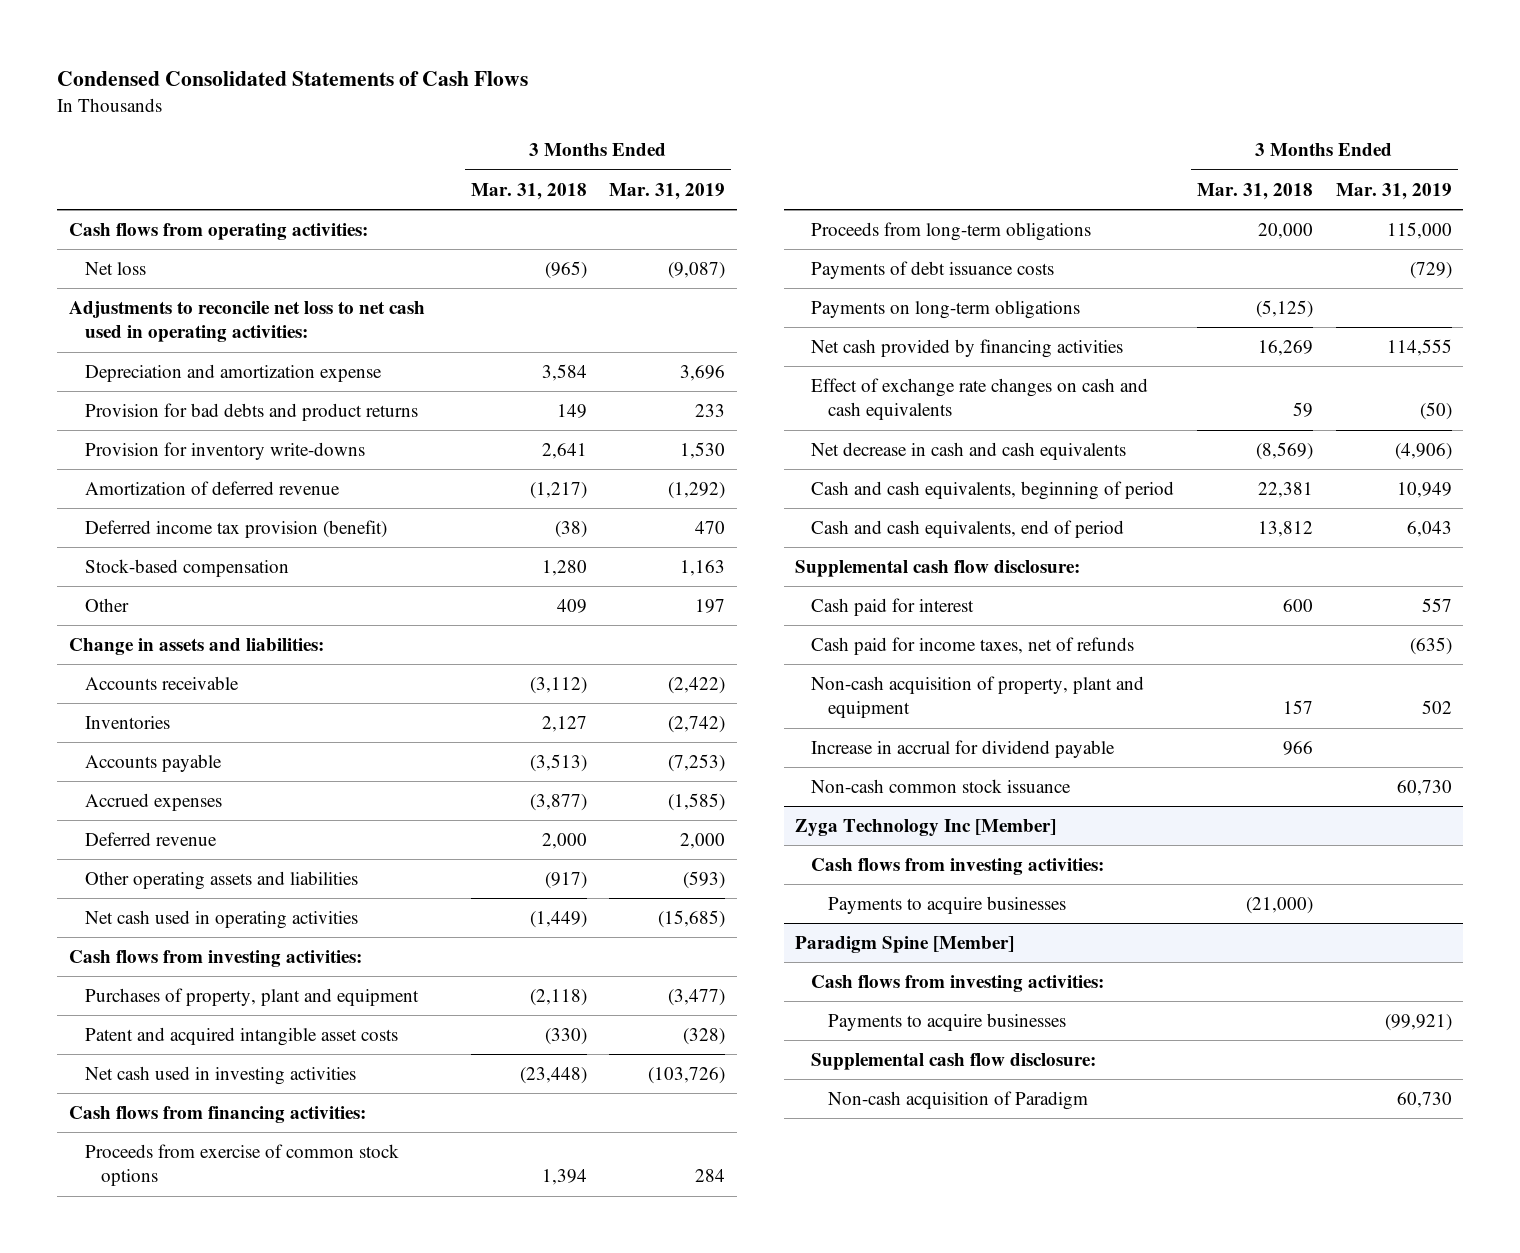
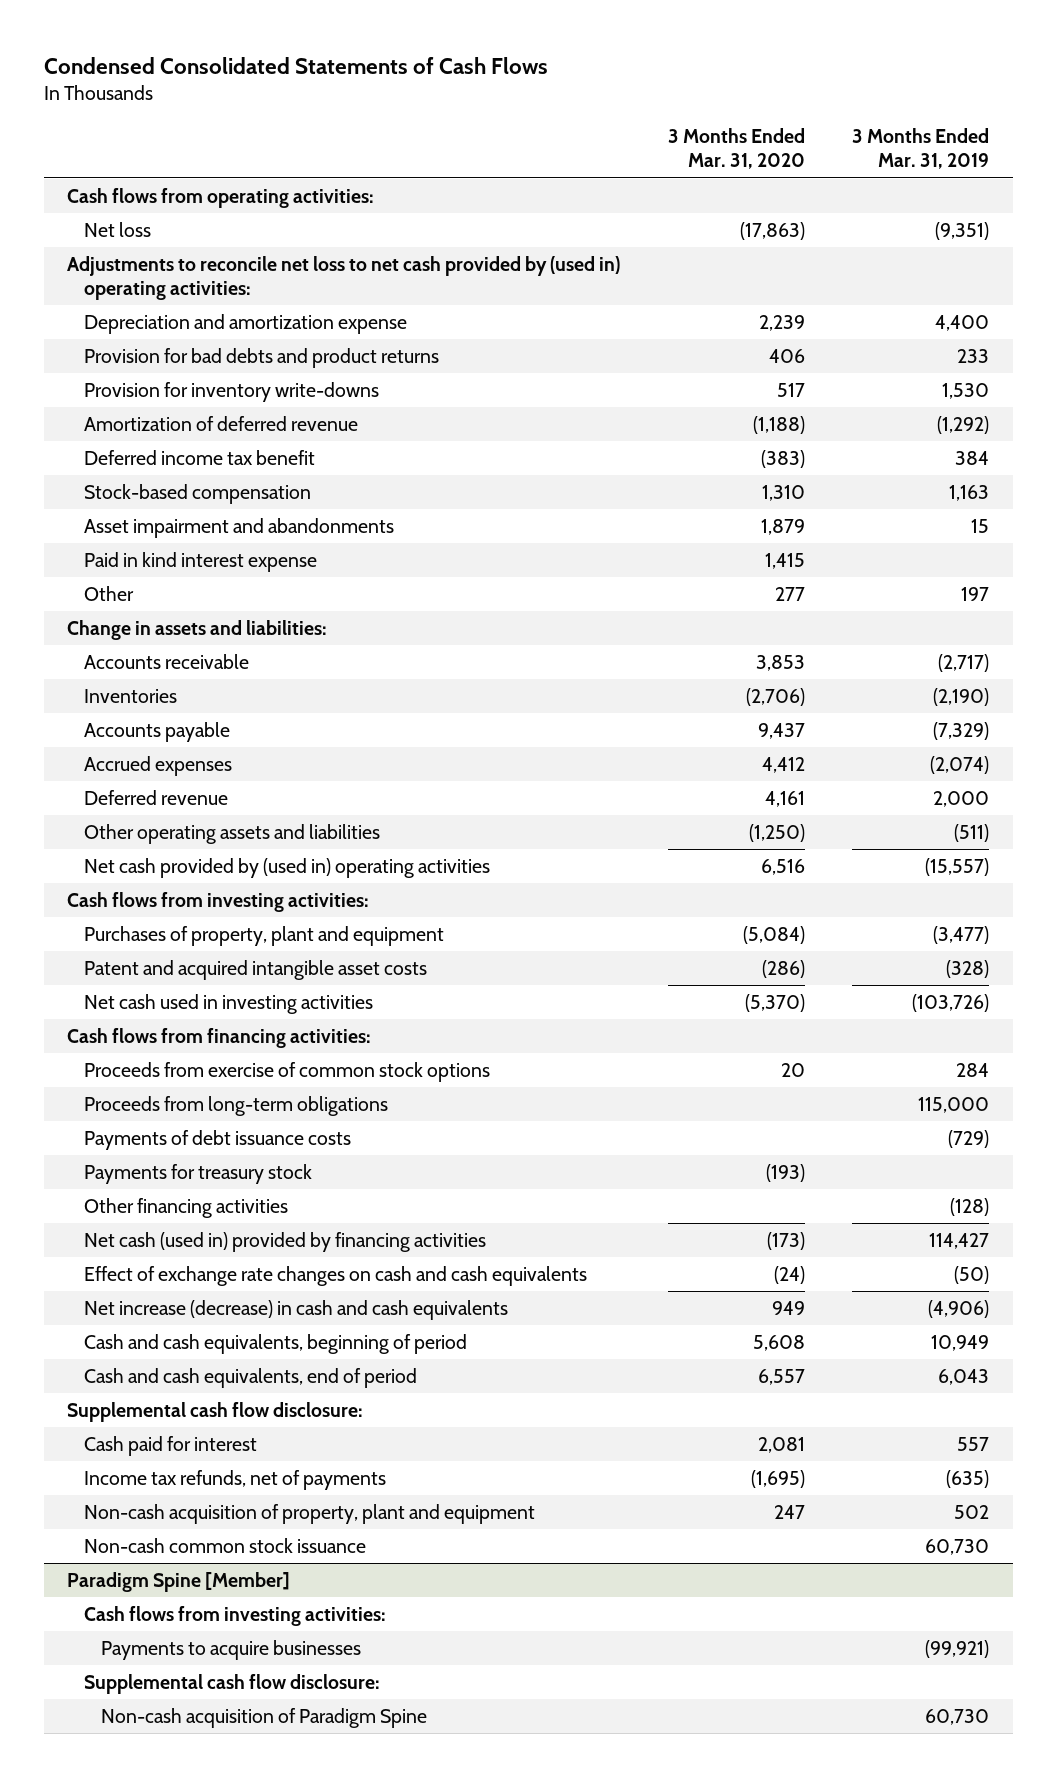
- | 3 Months Ended Mar. 31, 2018 | 3 Months Ended Mar. 31, 2019
+ | 3 Months Ended Mar. 31, 2020 | 3 Months Ended Mar. 31, 2019
- Net loss | (965) | (9,087)
- Adjustments to reconcile net loss to net cash used in operating activities:
- Depreciation and amortization expense | 3,584 | 3,696
+ Net loss | (17,863) | (9,351)
+ Adjustments to reconcile net loss to net cash provided by (used in) operating activities:
+ Depreciation and amortization expense | 2,239 | 4,400
- Deferred income tax provision (benefit) | (38) | 470
+ Deferred income tax benefit | (383) | 384
+ Asset impairment and abandonments | 1,879 | 15
+ Paid in kind interest expense | 1,415 |
- Accounts receivable | (3,112) | (2,422)
- Inventories | 2,127 | (2,742)
- Accounts payable | (3,513) | (7,253)
- Accrued expenses | (3,877) | (1,585)
+ Accounts receivable | 3,853 | (2,717)
+ Inventories | (2,706) | (2,190)
+ Accounts payable | 9,437 | (7,329)
+ Accrued expenses | 4,412 | (2,074)
- Other operating assets and liabilities | (917) | (593)
- Net cash used in operating activities | (1,449) | (15,685)
+ Other operating assets and liabilities | (1,250) | (511)
+ Net cash provided by (used in) operating activities | 6,516 | (15,557)
- Payments on long-term obligations | (5,125) |
- Net cash provided by financing activities | 16,269 | 114,555
+ Payments for treasury stock | (193) |
+ Other financing activities | | (128)
+ Net cash (used in) provided by financing activities | (173) | 114,427
- Net decrease in cash and cash equivalents | (8,569) | (4,906)
+ Net increase (decrease) in cash and cash equivalents | 949 | (4,906)
- Cash paid for income taxes, net of refunds | | (635)
+ Income tax refunds, net of payments | (1,695) | (635)
- Increase in accrual for dividend payable | 966 |
- Zyga Technology Inc [Member]
- Cash flows from investing activities:
- Payments to acquire businesses | (21,000) |
@ Paradigm Spine [Member]
- Non-cash acquisition of Paradigm | | 60,730
+ Non-cash acquisition of Paradigm Spine | | 60,730

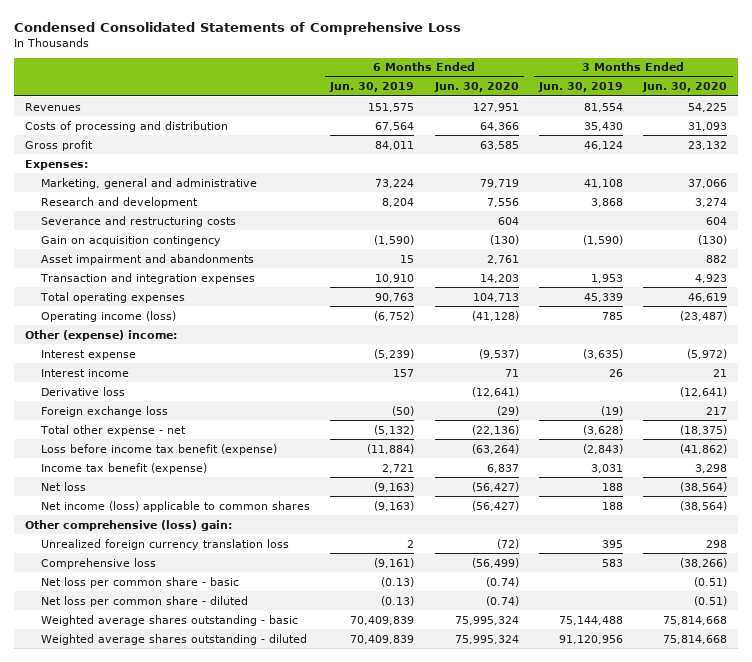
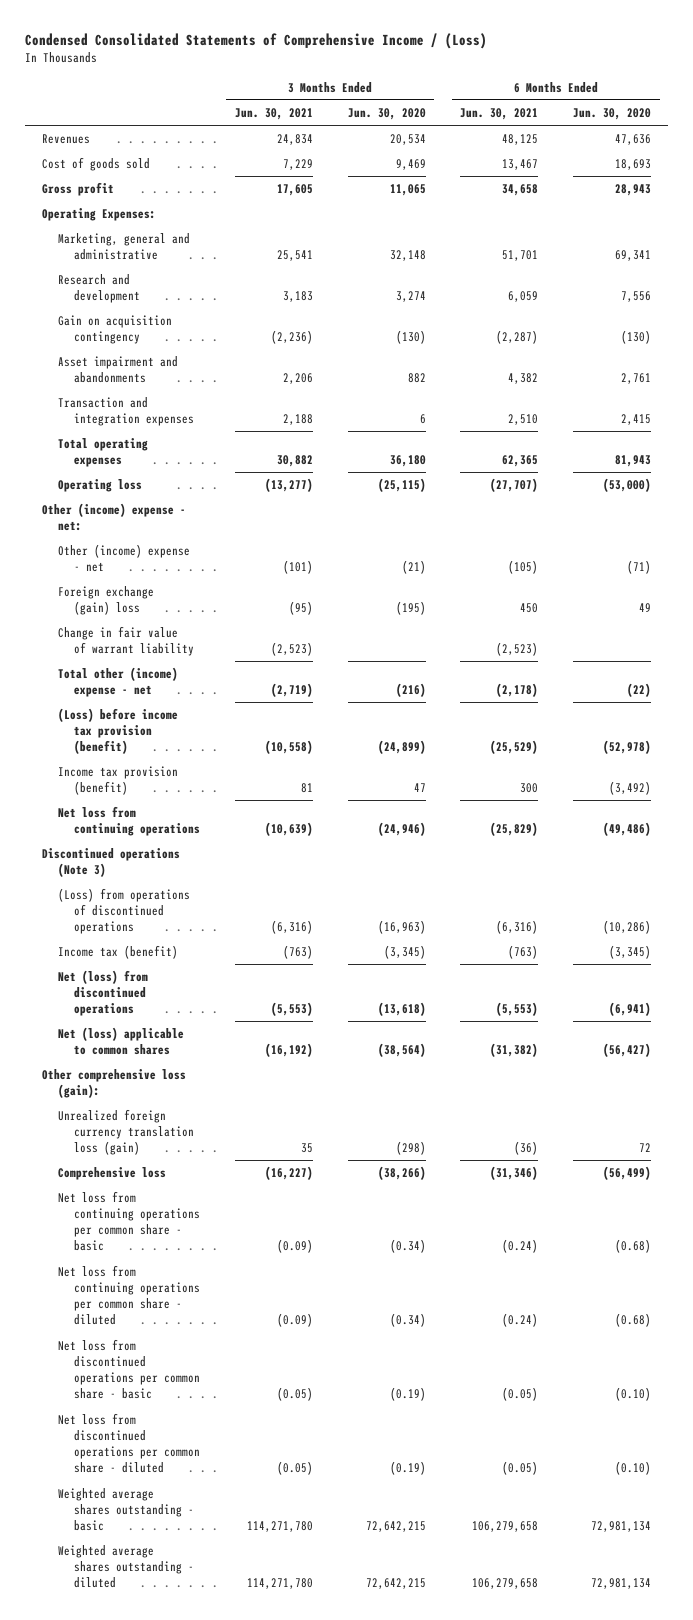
- Condensed Consolidated Statements of Comprehensive Loss
+ Condensed Consolidated Statements of Comprehensive Income / (Loss)
- | 6 Months Ended Jun. 30, 2019 | 6 Months Ended Jun. 30, 2020 | 3 Months Ended Jun. 30, 2019 | 3 Months Ended Jun. 30, 2020
+ | 3 Months Ended Jun. 30, 2021 | 3 Months Ended Jun. 30, 2020 | 6 Months Ended Jun. 30, 2021 | 6 Months Ended Jun. 30, 2020
- Revenues | 151,575 | 127,951 | 81,554 | 54,225
- Costs of processing and distribution | 67,564 | 64,366 | 35,430 | 31,093
- Gross profit | 84,011 | 63,585 | 46,124 | 23,132
- Expenses:
- Marketing, general and administrative | 73,224 | 79,719 | 41,108 | 37,066
+ Revenues | 24,834 | 20,534 | 48,125 | 47,636
+ Cost of goods sold | 7,229 | 9,469 | 13,467 | 18,693
+ Gross profit | 17,605 | 11,065 | 34,658 | 28,943
+ Operating Expenses:
+ Marketing, general and administrative | 25,541 | 32,148 | 51,701 | 69,341
- Severance and restructuring costs | | 604 | | 604
- Transaction and integration expenses | 10,910 | 14,203 | 1,953 | 4,923
- Total operating expenses | 90,763 | 104,713 | 45,339 | 46,619
- Operating income (loss) | (6,752) | (41,128) | 785 | (23,487)
- Other (expense) income:
- Interest expense | (5,239) | (9,537) | (3,635) | (5,972)
- Interest income | 157 | 71 | 26 | 21
- Derivative loss | | (12,641) | | (12,641)
- Foreign exchange loss | (50) | (29) | (19) | 217
- Total other expense - net | (5,132) | (22,136) | (3,628) | (18,375)
- Loss before income tax benefit (expense) | (11,884) | (63,264) | (2,843) | (41,862)
- Income tax benefit (expense) | 2,721 | 6,837 | 3,031 | 3,298
- Net loss | (9,163) | (56,427) | 188 | (38,564)
- Net income (loss) applicable to common shares | (9,163) | (56,427) | 188 | (38,564)
- Other comprehensive (loss) gain:
- Unrealized foreign currency translation loss | 2 | (72) | 395 | 298
+ Transaction and integration expenses | 2,188 | 6 | 2,510 | 2,415
+ Total operating expenses | 30,882 | 36,180 | 62,365 | 81,943
+ Operating loss | (13,277) | (25,115) | (27,707) | (53,000)
+ Other (income) expense - net:
+ Other (income) expense - net | (101) | (21) | (105) | (71)
+ Foreign exchange (gain) loss | (95) | (195) | 450 | 49
+ Change in fair value of warrant liability | (2,523) | | (2,523) |
+ Total other (income) expense - net | (2,719) | (216) | (2,178) | (22)
+ (Loss) before income tax provision (benefit) | (10,558) | (24,899) | (25,529) | (52,978)
+ Income tax provision (benefit) | 81 | 47 | 300 | (3,492)
+ Net loss from continuing operations | (10,639) | (24,946) | (25,829) | (49,486)
+ Discontinued operations (Note 3)
+ (Loss) from operations of discontinued operations | (6,316) | (16,963) | (6,316) | (10,286)
+ Income tax (benefit) | (763) | (3,345) | (763) | (3,345)
+ Net (loss) from discontinued operations | (5,553) | (13,618) | (5,553) | (6,941)
+ Net (loss) applicable to common shares | (16,192) | (38,564) | (31,382) | (56,427)
+ Other comprehensive loss (gain):
+ Unrealized foreign currency translation loss (gain) | 35 | (298) | (36) | 72
- Net loss per common share - basic | (0.13) | (0.74) | | (0.51)
- Net loss per common share - diluted | (0.13) | (0.74) | | (0.51)
- Weighted average shares outstanding - basic | 70,409,839 | 75,995,324 | 75,144,488 | 75,814,668
- Weighted average shares outstanding - diluted | 70,409,839 | 75,995,324 | 91,120,956 | 75,814,668
+ Net loss from continuing operations per common share - basic | (0.09) | (0.34) | (0.24) | (0.68)
+ Net loss from continuing operations per common share - diluted | (0.09) | (0.34) | (0.24) | (0.68)
+ Net loss from discontinued operations per common share - basic | (0.05) | (0.19) | (0.05) | (0.10)
+ Net loss from discontinued operations per common share - diluted | (0.05) | (0.19) | (0.05) | (0.10)
+ Weighted average shares outstanding - basic | 114,271,780 | 72,642,215 | 106,279,658 | 72,981,134
+ Weighted average shares outstanding - diluted | 114,271,780 | 72,642,215 | 106,279,658 | 72,981,134

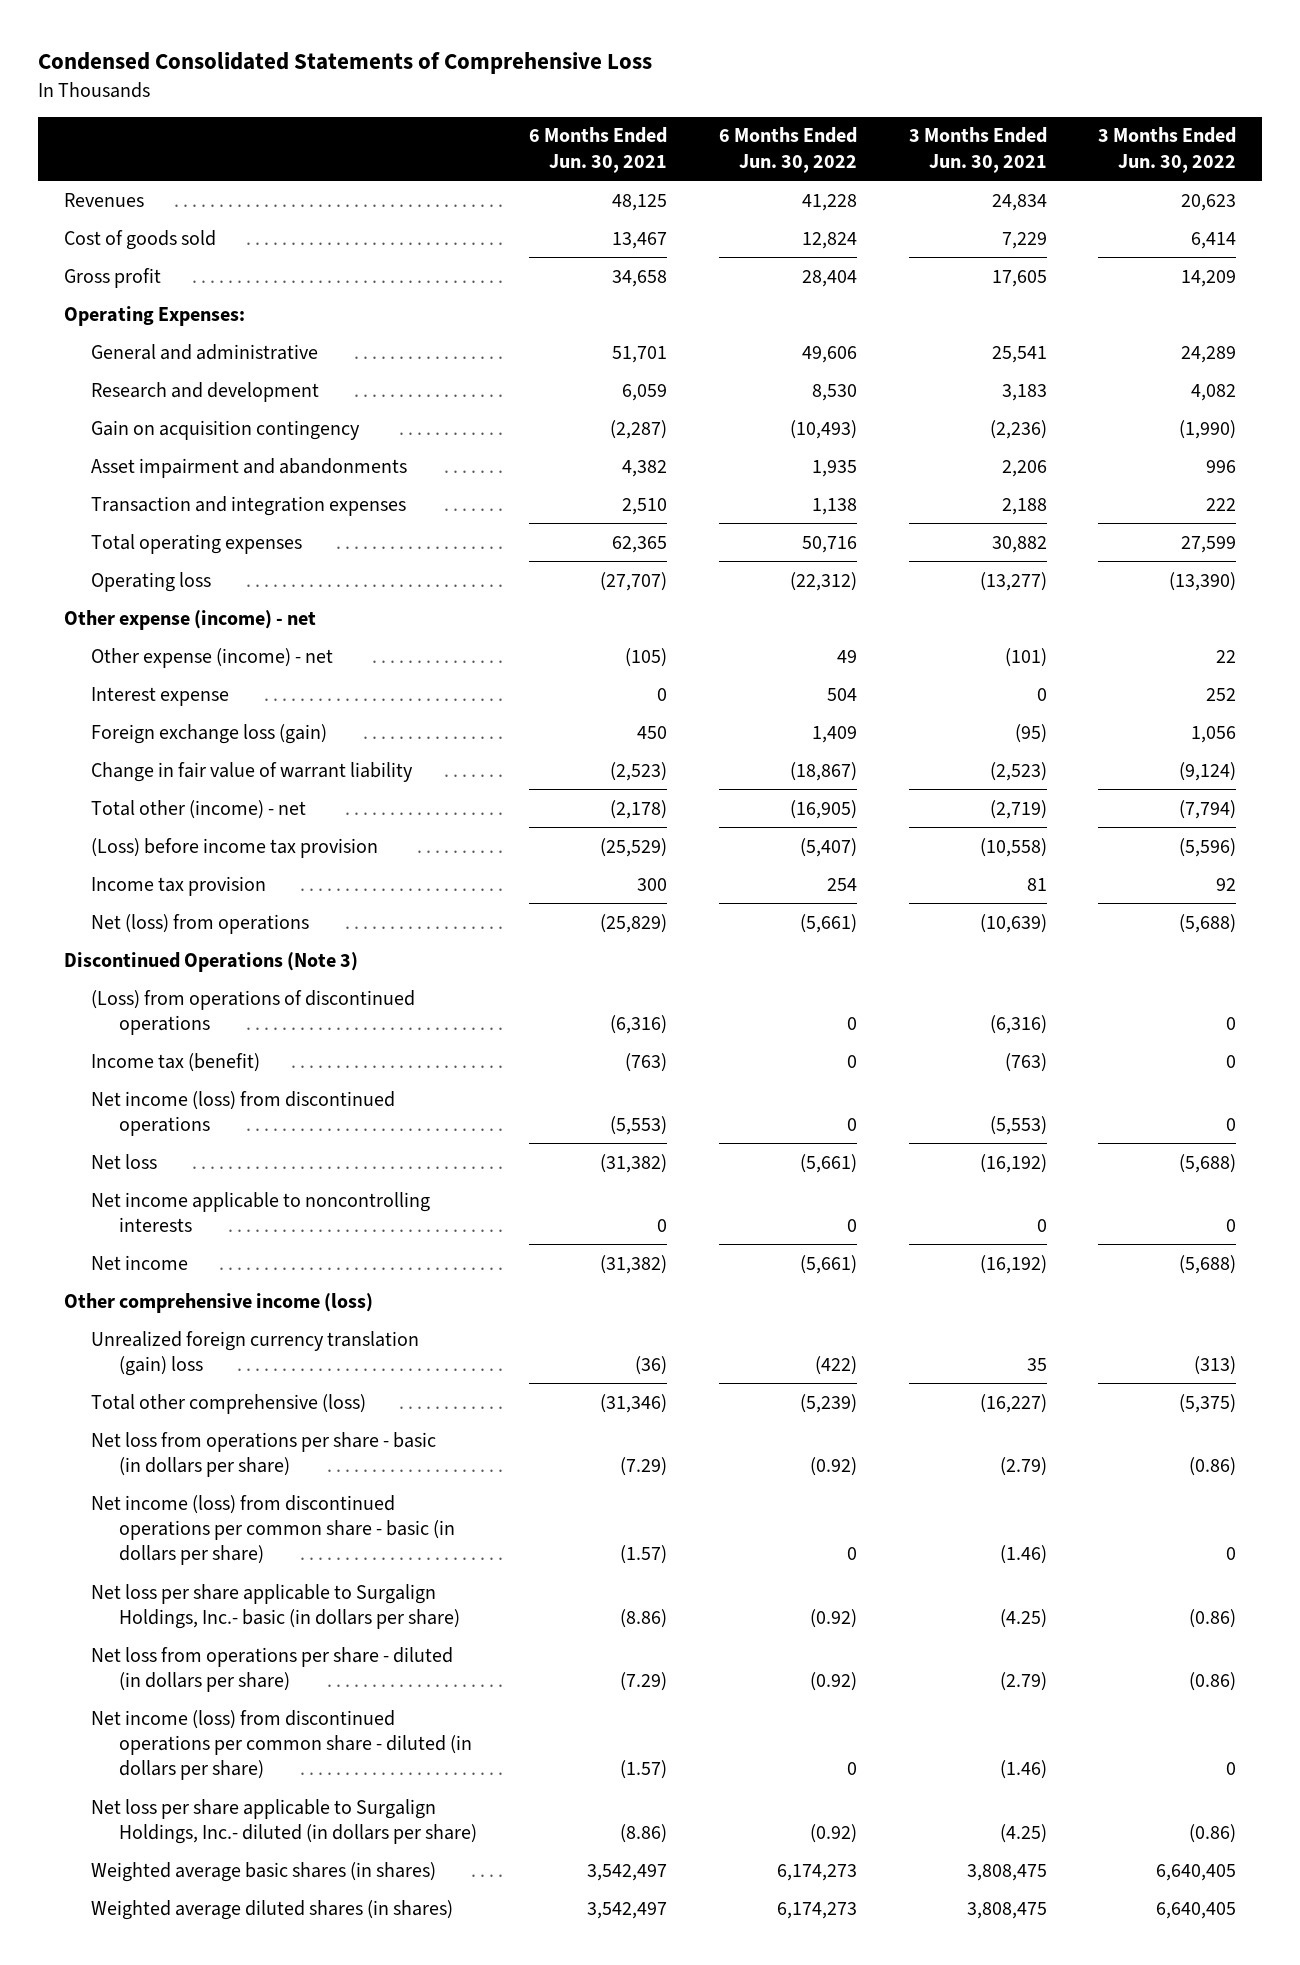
- Condensed Consolidated Statements of Comprehensive Income / (Loss)
+ Condensed Consolidated Statements of Comprehensive Loss
- | 3 Months Ended Jun. 30, 2021 | 3 Months Ended Jun. 30, 2020 | 6 Months Ended Jun. 30, 2021 | 6 Months Ended Jun. 30, 2020
+ | 6 Months Ended Jun. 30, 2021 | 6 Months Ended Jun. 30, 2022 | 3 Months Ended Jun. 30, 2021 | 3 Months Ended Jun. 30, 2022
- Marketing, general and administrative | 25,541 | 32,148 | 51,701 | 69,341
+ General and administrative | 51,701 | 49,606 | 25,541 | 24,289
- Other (income) expense - net:
- Other (income) expense - net | (101) | (21) | (105) | (71)
- Foreign exchange (gain) loss | (95) | (195) | 450 | 49
+ Other expense (income) - net
+ Other expense (income) - net | (105) | 49 | (101) | 22
+ Interest expense | 0 | 504 | 0 | 252
+ Foreign exchange loss (gain) | 450 | 1,409 | (95) | 1,056
- Total other (income) expense - net | (2,719) | (216) | (2,178) | (22)
- (Loss) before income tax provision (benefit) | (10,558) | (24,899) | (25,529) | (52,978)
- Income tax provision (benefit) | 81 | 47 | 300 | (3,492)
- Net loss from continuing operations | (10,639) | (24,946) | (25,829) | (49,486)
- Discontinued operations (Note 3)
+ Total other (income) - net | (2,178) | (16,905) | (2,719) | (7,794)
+ (Loss) before income tax provision | (25,529) | (5,407) | (10,558) | (5,596)
+ Income tax provision | 300 | 254 | 81 | 92
+ Net (loss) from operations | (25,829) | (5,661) | (10,639) | (5,688)
+ Discontinued Operations (Note 3)
- Net (loss) from discontinued operations | (5,553) | (13,618) | (5,553) | (6,941)
- Net (loss) applicable to common shares | (16,192) | (38,564) | (31,382) | (56,427)
- Other comprehensive loss (gain):
- Unrealized foreign currency translation loss (gain) | 35 | (298) | (36) | 72
- Comprehensive loss | (16,227) | (38,266) | (31,346) | (56,499)
- Net loss from continuing operations per common share - basic | (0.09) | (0.34) | (0.24) | (0.68)
- Net loss from continuing operations per common share - diluted | (0.09) | (0.34) | (0.24) | (0.68)
- Net loss from discontinued operations per common share - basic | (0.05) | (0.19) | (0.05) | (0.10)
- Net loss from discontinued operations per common share - diluted | (0.05) | (0.19) | (0.05) | (0.10)
- Weighted average shares outstanding - basic | 114,271,780 | 72,642,215 | 106,279,658 | 72,981,134
- Weighted average shares outstanding - diluted | 114,271,780 | 72,642,215 | 106,279,658 | 72,981,134
+ Net income (loss) from discontinued operations | (5,553) | 0 | (5,553) | 0
+ Net loss | (31,382) | (5,661) | (16,192) | (5,688)
+ Net income applicable to noncontrolling interests | 0 | 0 | 0 | 0
+ Net income | (31,382) | (5,661) | (16,192) | (5,688)
+ Other comprehensive income (loss)
+ Unrealized foreign currency translation (gain) loss | (36) | (422) | 35 | (313)
+ Total other comprehensive (loss) | (31,346) | (5,239) | (16,227) | (5,375)
+ Net loss from operations per share - basic (in dollars per share) | (7.29) | (0.92) | (2.79) | (0.86)
+ Net income (loss) from discontinued operations per common share - basic (in dollars per share) | (1.57) | 0 | (1.46) | 0
+ Net loss per share applicable to Surgalign Holdings, Inc.- basic (in dollars per share) | (8.86) | (0.92) | (4.25) | (0.86)
+ Net loss from operations per share - diluted (in dollars per share) | (7.29) | (0.92) | (2.79) | (0.86)
+ Net income (loss) from discontinued operations per common share - diluted (in dollars per share) | (1.57) | 0 | (1.46) | 0
+ Net loss per share applicable to Surgalign Holdings, Inc.- diluted (in dollars per share) | (8.86) | (0.92) | (4.25) | (0.86)
+ Weighted average basic shares (in shares) | 3,542,497 | 6,174,273 | 3,808,475 | 6,640,405
+ Weighted average diluted shares (in shares) | 3,542,497 | 6,174,273 | 3,808,475 | 6,640,405

